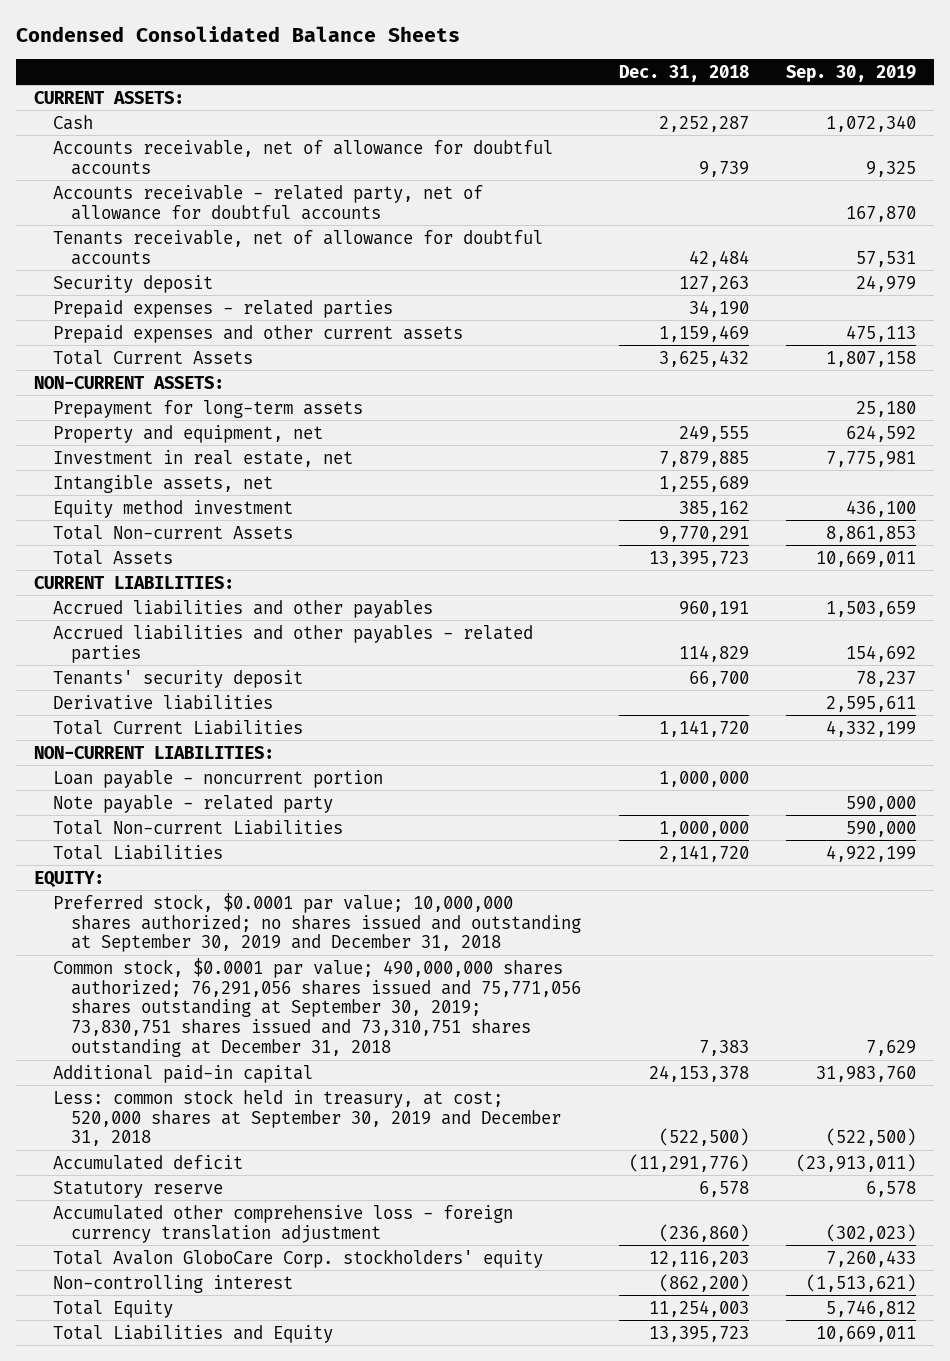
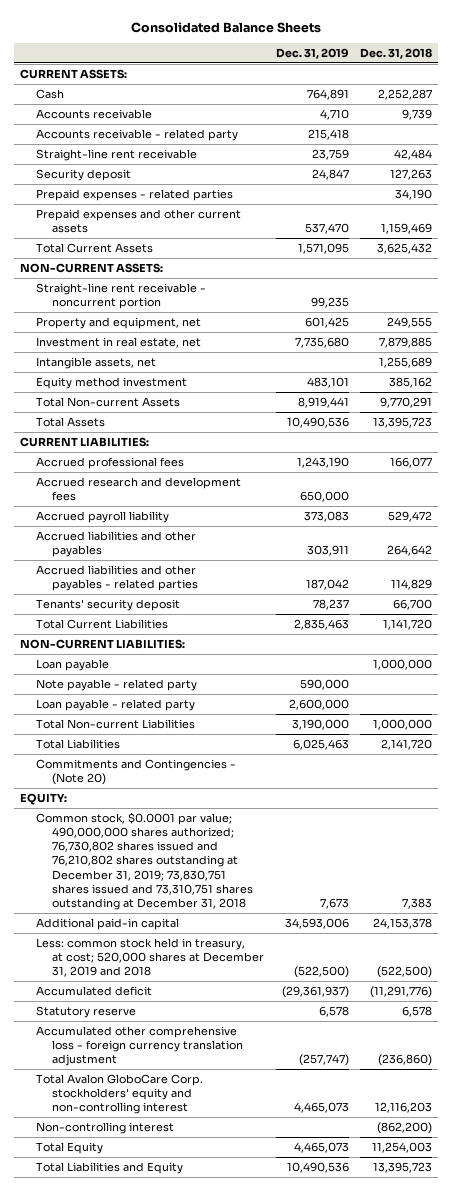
- Condensed Consolidated Balance Sheets
+ Consolidated Balance Sheets
- | Dec. 31, 2018 | Sep. 30, 2019
+ | Dec. 31, 2019 | Dec. 31, 2018
- Accounts receivable, net of allowance for doubtful accounts | 9,739 | 9,325
- Accounts receivable - related party, net of allowance for doubtful accounts | | 167,870
- Tenants receivable, net of allowance for doubtful accounts | 42,484 | 57,531
+ Accounts receivable | 4,710 | 9,739
+ Accounts receivable - related party | 215,418 |
+ Straight-line rent receivable | 23,759 | 42,484
- Prepayment for long-term assets | | 25,180
+ Straight-line rent receivable - noncurrent portion | 99,235 |
- Accrued liabilities and other payables | 960,191 | 1,503,659
+ Accrued professional fees | 1,243,190 | 166,077
+ Accrued research and development fees | 650,000 |
+ Accrued payroll liability | 373,083 | 529,472
+ Accrued liabilities and other payables | 303,911 | 264,642
- Derivative liabilities | | 2,595,611
- Loan payable - noncurrent portion | 1,000,000 |
+ Loan payable | | 1,000,000
+ Loan payable - related party | 2,600,000 |
+ Commitments and Contingencies - (Note 20)
- Preferred stock, $0.0001 par value; 10,000,000 shares authorized; no shares issued and outstanding at September 30, 2019 and December 31, 2018
- Common stock, $0.0001 par value; 490,000,000 shares authorized; 76,291,056 shares issued and 75,771,056 shares outstanding at September 30, 2019; 73,830,751 shares issued and 73,310,751 shares outstanding at December 31, 2018 | 7,383 | 7,629
+ Common stock, $0.0001 par value; 490,000,000 shares authorized; 76,730,802 shares issued and 76,210,802 shares outstanding at December 31, 2019; 73,830,751 shares issued and 73,310,751 shares outstanding at December 31, 2018 | 7,673 | 7,383
- Less: common stock held in treasury, at cost; 520,000 shares at September 30, 2019 and December 31, 2018 | (522,500) | (522,500)
+ Less: common stock held in treasury, at cost; 520,000 shares at December 31, 2019 and 2018 | (522,500) | (522,500)
- Total Avalon GloboCare Corp. stockholders' equity | 12,116,203 | 7,260,433
+ Total Avalon GloboCare Corp. stockholders' equity and non-controlling interest | 4,465,073 | 12,116,203

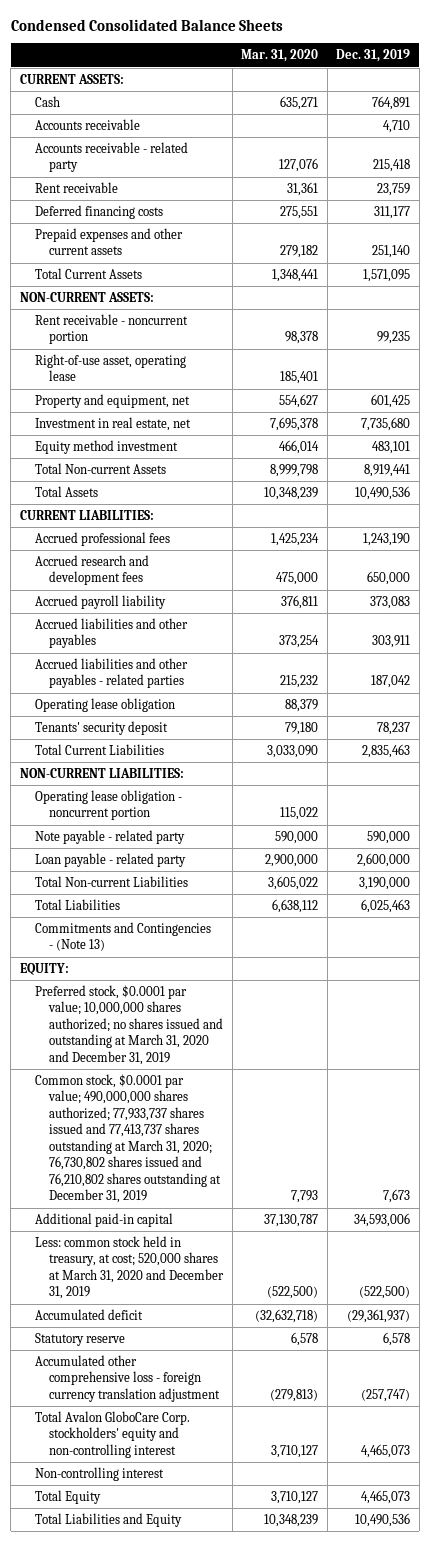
- Consolidated Balance Sheets
+ Condensed Consolidated Balance Sheets
- | Dec. 31, 2019 | Dec. 31, 2018
+ | Mar. 31, 2020 | Dec. 31, 2019
- Straight-line rent receivable | 23,759 | 42,484
- Security deposit | 24,847 | 127,263
- Prepaid expenses - related parties | | 34,190
- Prepaid expenses and other current assets | 537,470 | 1,159,469
+ Rent receivable | 31,361 | 23,759
+ Deferred financing costs | 275,551 | 311,177
+ Prepaid expenses and other current assets | 279,182 | 251,140
- Straight-line rent receivable - noncurrent portion | 99,235 |
+ Rent receivable - noncurrent portion | 98,378 | 99,235
+ Right-of-use asset, operating lease | 185,401 |
- Intangible assets, net | | 1,255,689
+ Operating lease obligation | 88,379 |
- Loan payable | | 1,000,000
+ Operating lease obligation - noncurrent portion | 115,022 |
- Commitments and Contingencies - (Note 20)
+ Commitments and Contingencies - (Note 13)
- Common stock, $0.0001 par value; 490,000,000 shares authorized; 76,730,802 shares issued and 76,210,802 shares outstanding at December 31, 2019; 73,830,751 shares issued and 73,310,751 shares outstanding at December 31, 2018 | 7,673 | 7,383
+ Preferred stock, $0.0001 par value; 10,000,000 shares authorized; no shares issued and outstanding at March 31, 2020 and December 31, 2019
+ Common stock, $0.0001 par value; 490,000,000 shares authorized; 77,933,737 shares issued and 77,413,737 shares outstanding at March 31, 2020; 76,730,802 shares issued and 76,210,802 shares outstanding at December 31, 2019 | 7,793 | 7,673
- Less: common stock held in treasury, at cost; 520,000 shares at December 31, 2019 and 2018 | (522,500) | (522,500)
+ Less: common stock held in treasury, at cost; 520,000 shares at March 31, 2020 and December 31, 2019 | (522,500) | (522,500)

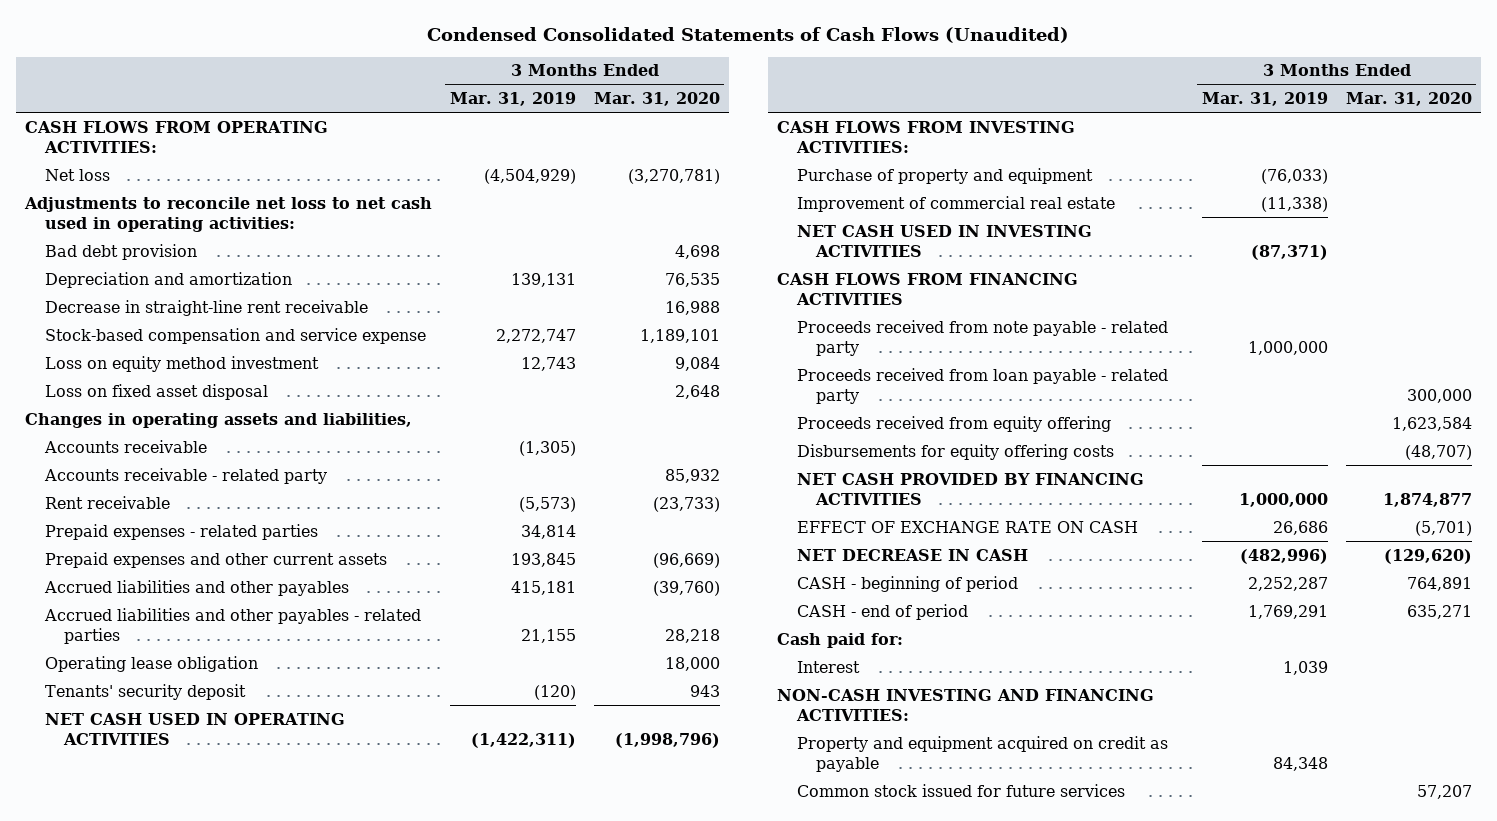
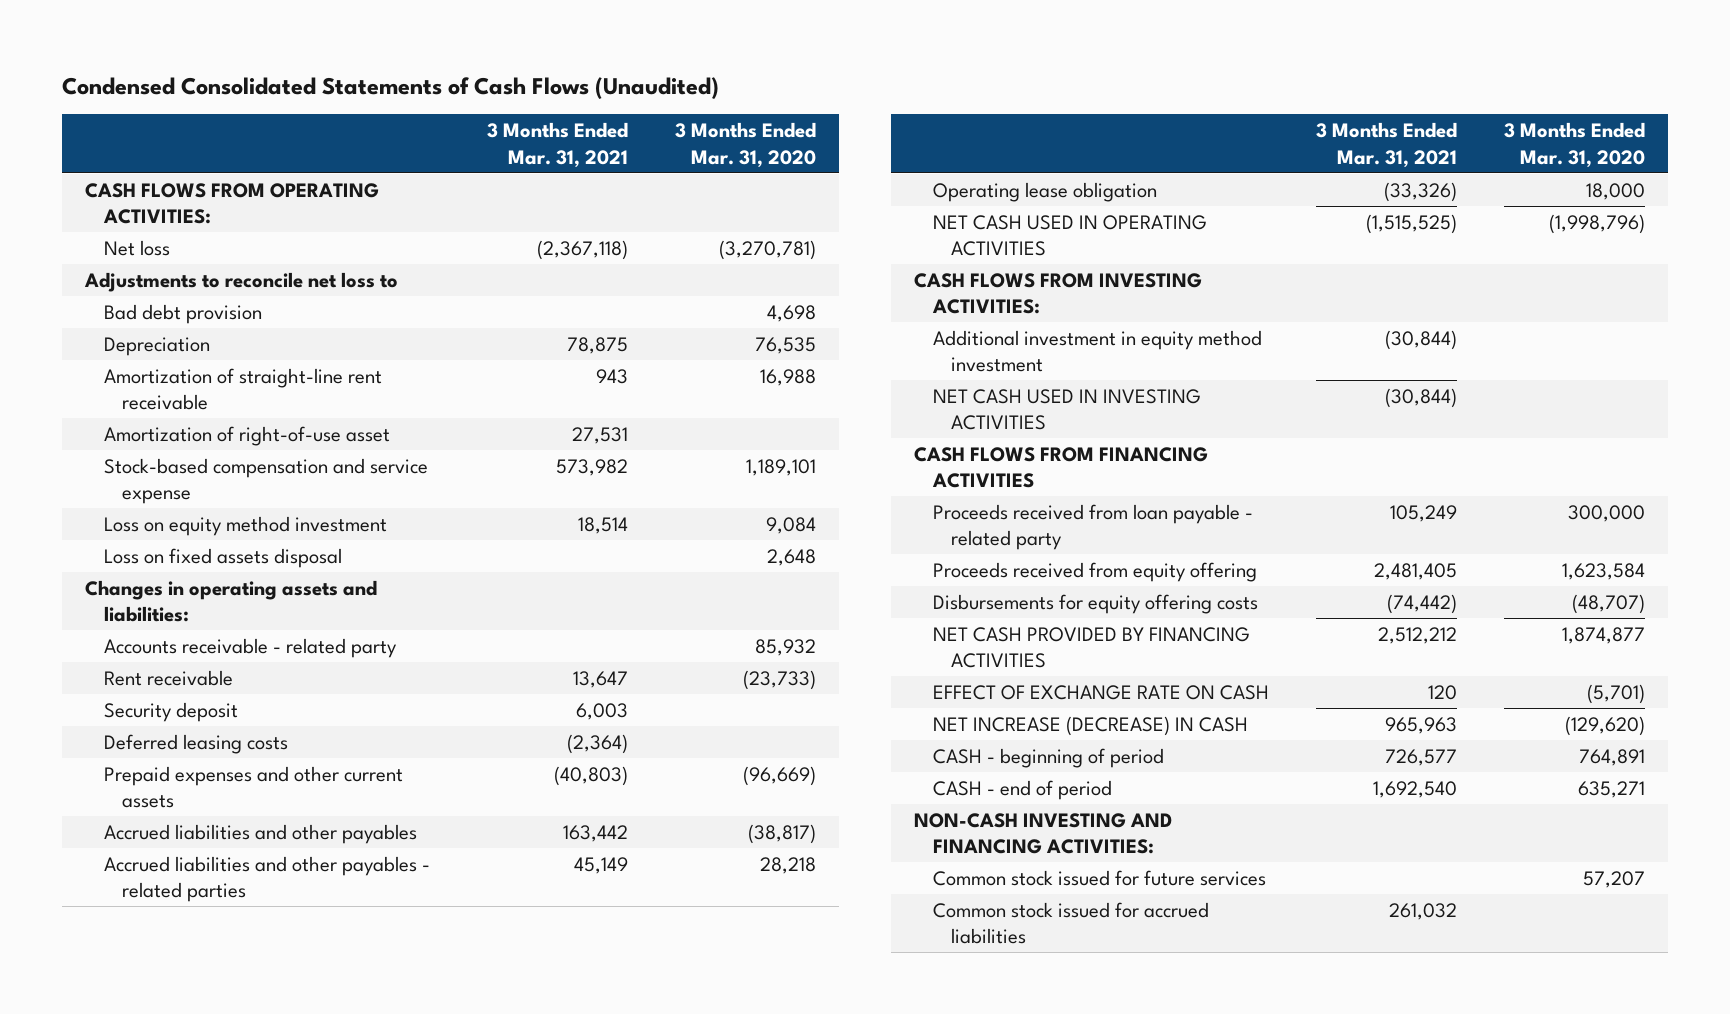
- | 3 Months Ended Mar. 31, 2019 | 3 Months Ended Mar. 31, 2020
+ | 3 Months Ended Mar. 31, 2021 | 3 Months Ended Mar. 31, 2020
- Adjustments to reconcile net loss to net cash used in operating activities:
+ Adjustments to reconcile net loss to
- Depreciation and amortization | 139,131 | 76,535
- Decrease in straight-line rent receivable | | 16,988
+ Depreciation | 78,875 | 76,535
+ Amortization of straight-line rent receivable | 943 | 16,988
+ Amortization of right-of-use asset | 27,531 |
- Loss on fixed asset disposal | | 2,648
- Changes in operating assets and liabilities,
- Accounts receivable | (1,305) |
+ Loss on fixed assets disposal | | 2,648
+ Changes in operating assets and liabilities:
- Prepaid expenses - related parties | 34,814 |
+ Security deposit | 6,003 |
+ Deferred leasing costs | (2,364) |
- Accrued liabilities and other payables | 415,181 | (39,760)
+ Accrued liabilities and other payables | 163,442 | (38,817)
- Tenants' security deposit | (120) | 943
- Purchase of property and equipment | (76,033) |
- Improvement of commercial real estate | (11,338) |
+ Additional investment in equity method investment | (30,844) |
- Proceeds received from note payable - related party | 1,000,000 |
- NET DECREASE IN CASH | (482,996) | (129,620)
+ NET INCREASE (DECREASE) IN CASH | 965,963 | (129,620)
- Cash paid for:
- Interest | 1,039 |
- Property and equipment acquired on credit as payable | 84,348 |
+ Common stock issued for accrued liabilities | 261,032 |

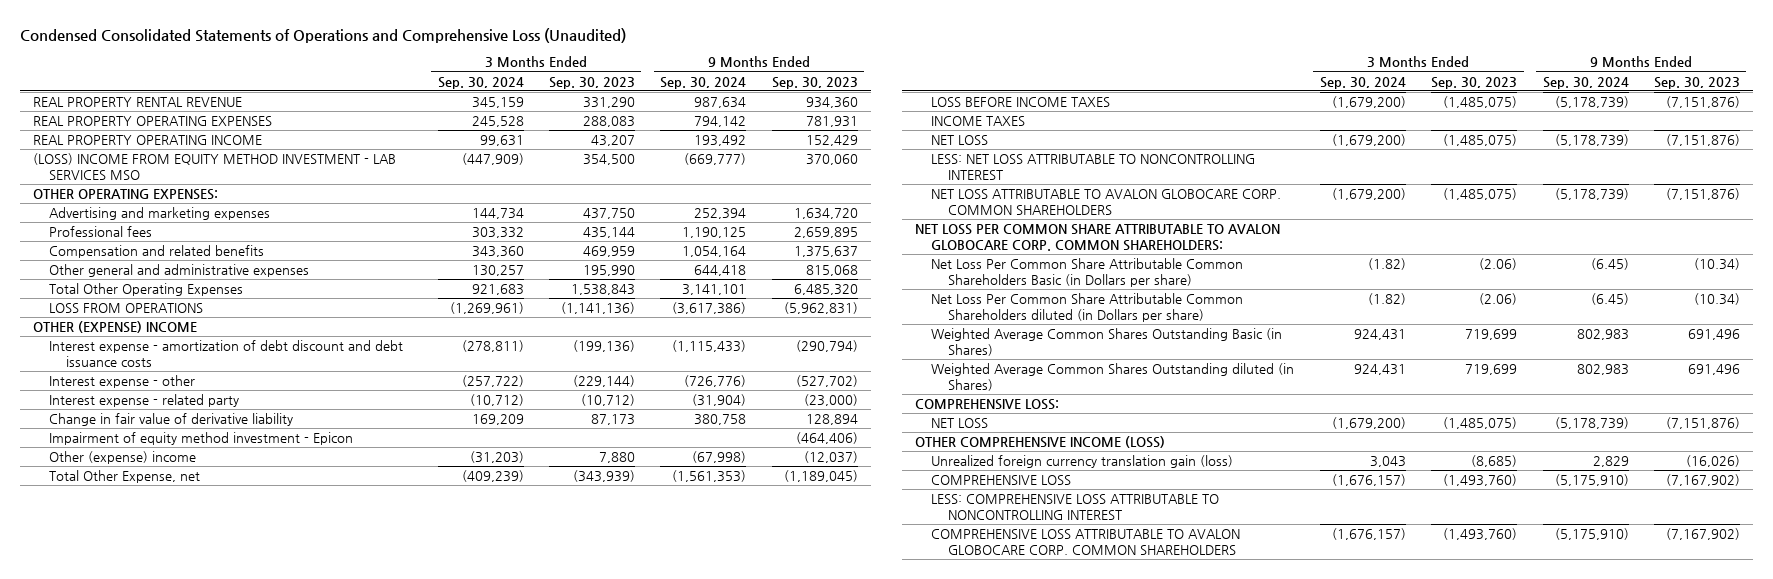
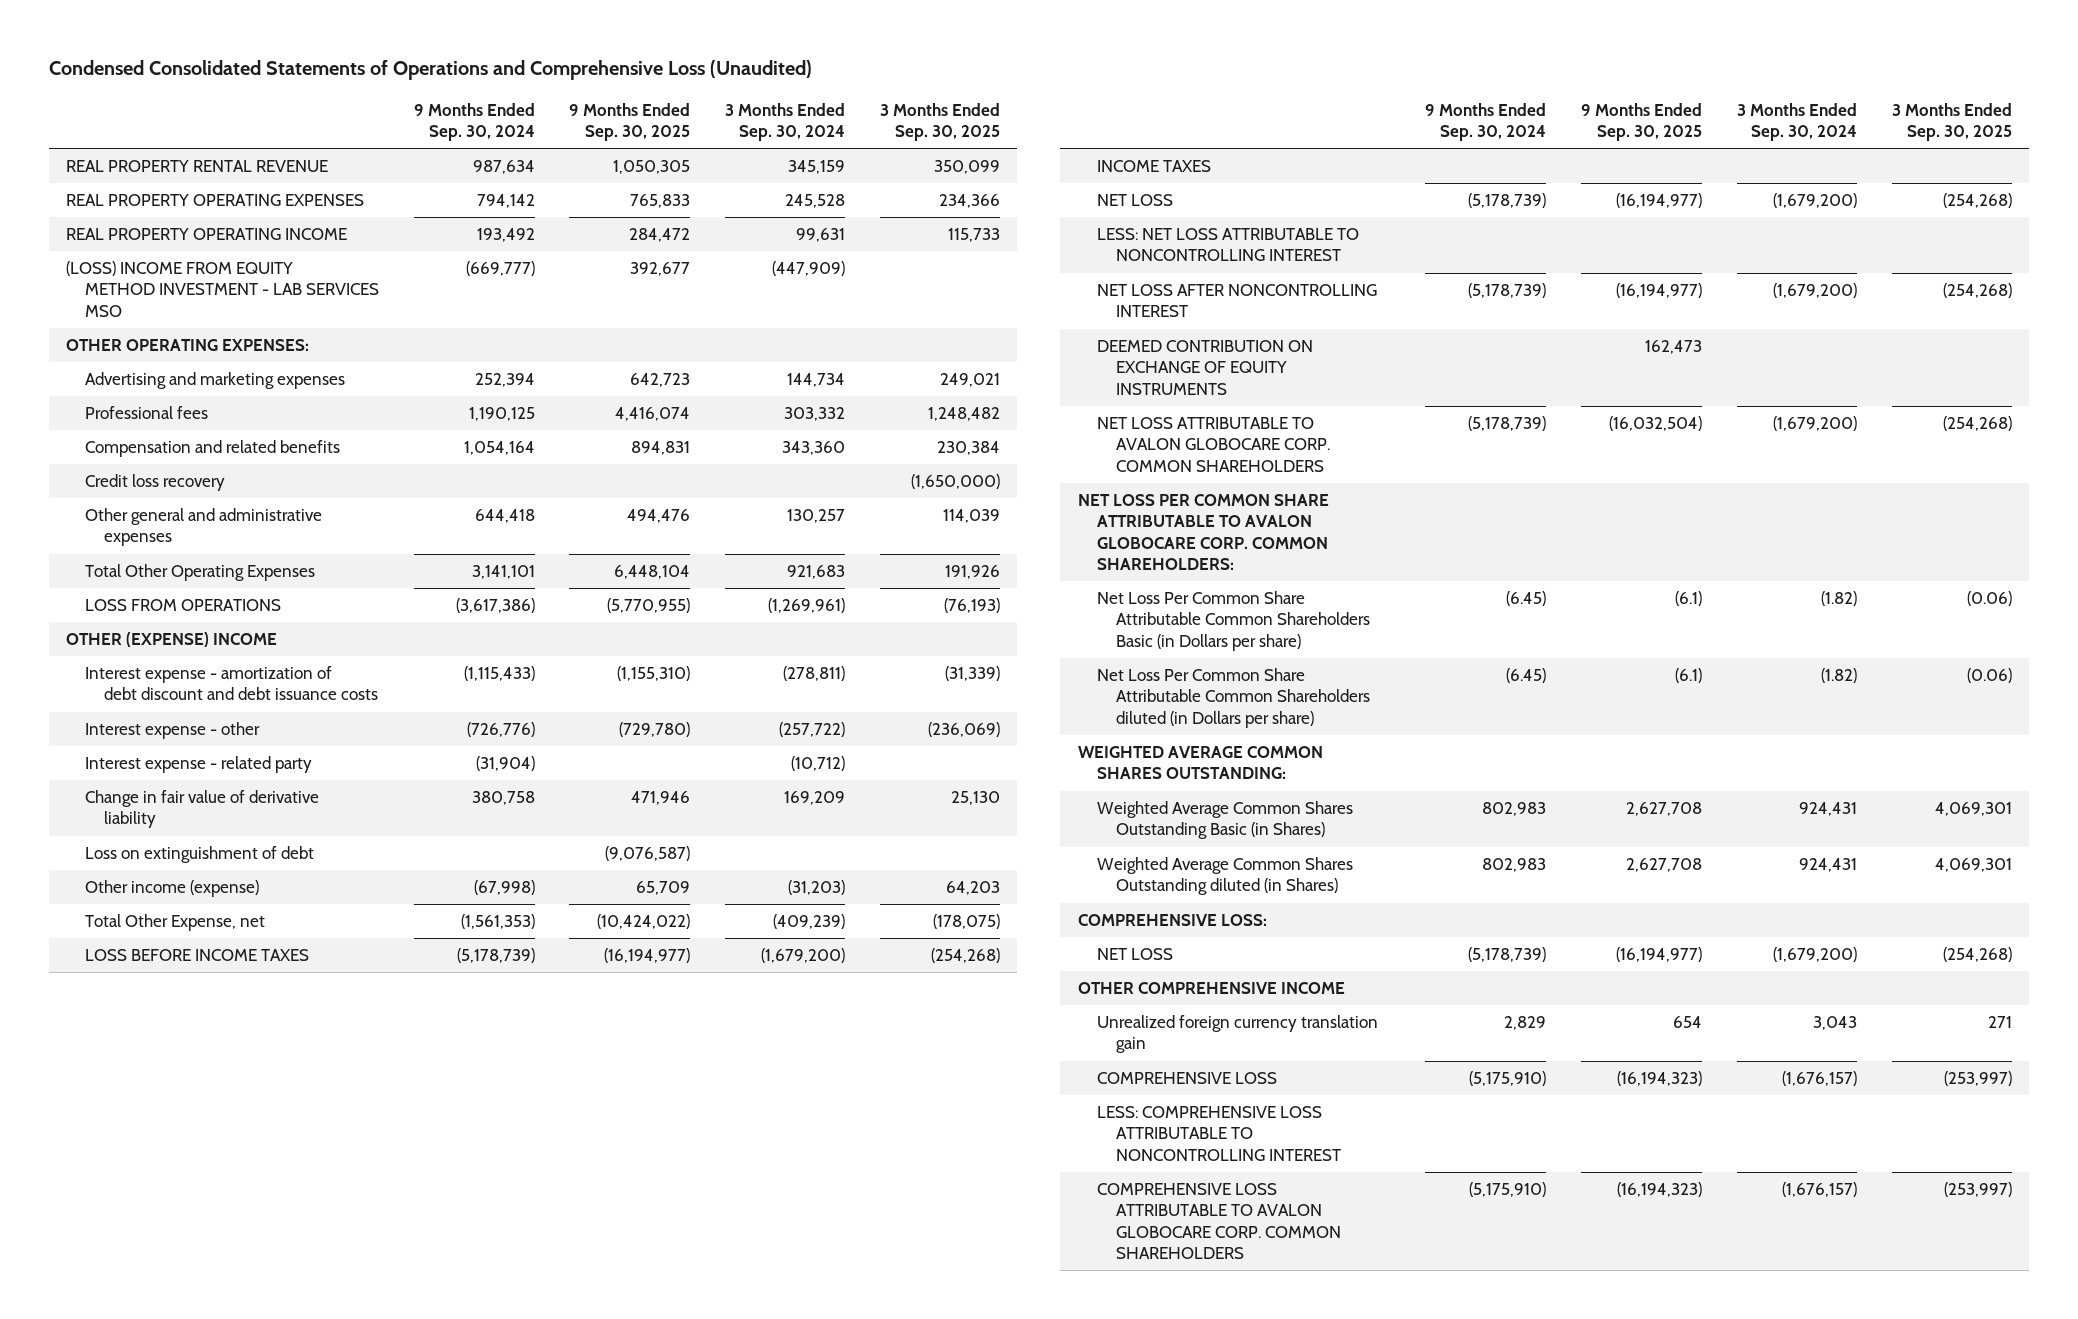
- | 3 Months Ended Sep. 30, 2024 | 3 Months Ended Sep. 30, 2023 | 9 Months Ended Sep. 30, 2024 | 9 Months Ended Sep. 30, 2023
+ | 9 Months Ended Sep. 30, 2024 | 9 Months Ended Sep. 30, 2025 | 3 Months Ended Sep. 30, 2024 | 3 Months Ended Sep. 30, 2025
+ Credit loss recovery | | | | (1,650,000)
- Impairment of equity method investment - Epicon | | | | (464,406)
- Other (expense) income | (31,203) | 7,880 | (67,998) | (12,037)
+ Loss on extinguishment of debt | | (9,076,587) | |
+ Other income (expense) | (67,998) | 65,709 | (31,203) | 64,203
+ NET LOSS AFTER NONCONTROLLING INTEREST | (5,178,739) | (16,194,977) | (1,679,200) | (254,268)
+ DEEMED CONTRIBUTION ON EXCHANGE OF EQUITY INSTRUMENTS | | 162,473 | |
+ WEIGHTED AVERAGE COMMON SHARES OUTSTANDING:
- OTHER COMPREHENSIVE INCOME (LOSS)
- Unrealized foreign currency translation gain (loss) | 3,043 | (8,685) | 2,829 | (16,026)
+ OTHER COMPREHENSIVE INCOME
+ Unrealized foreign currency translation gain | 2,829 | 654 | 3,043 | 271

